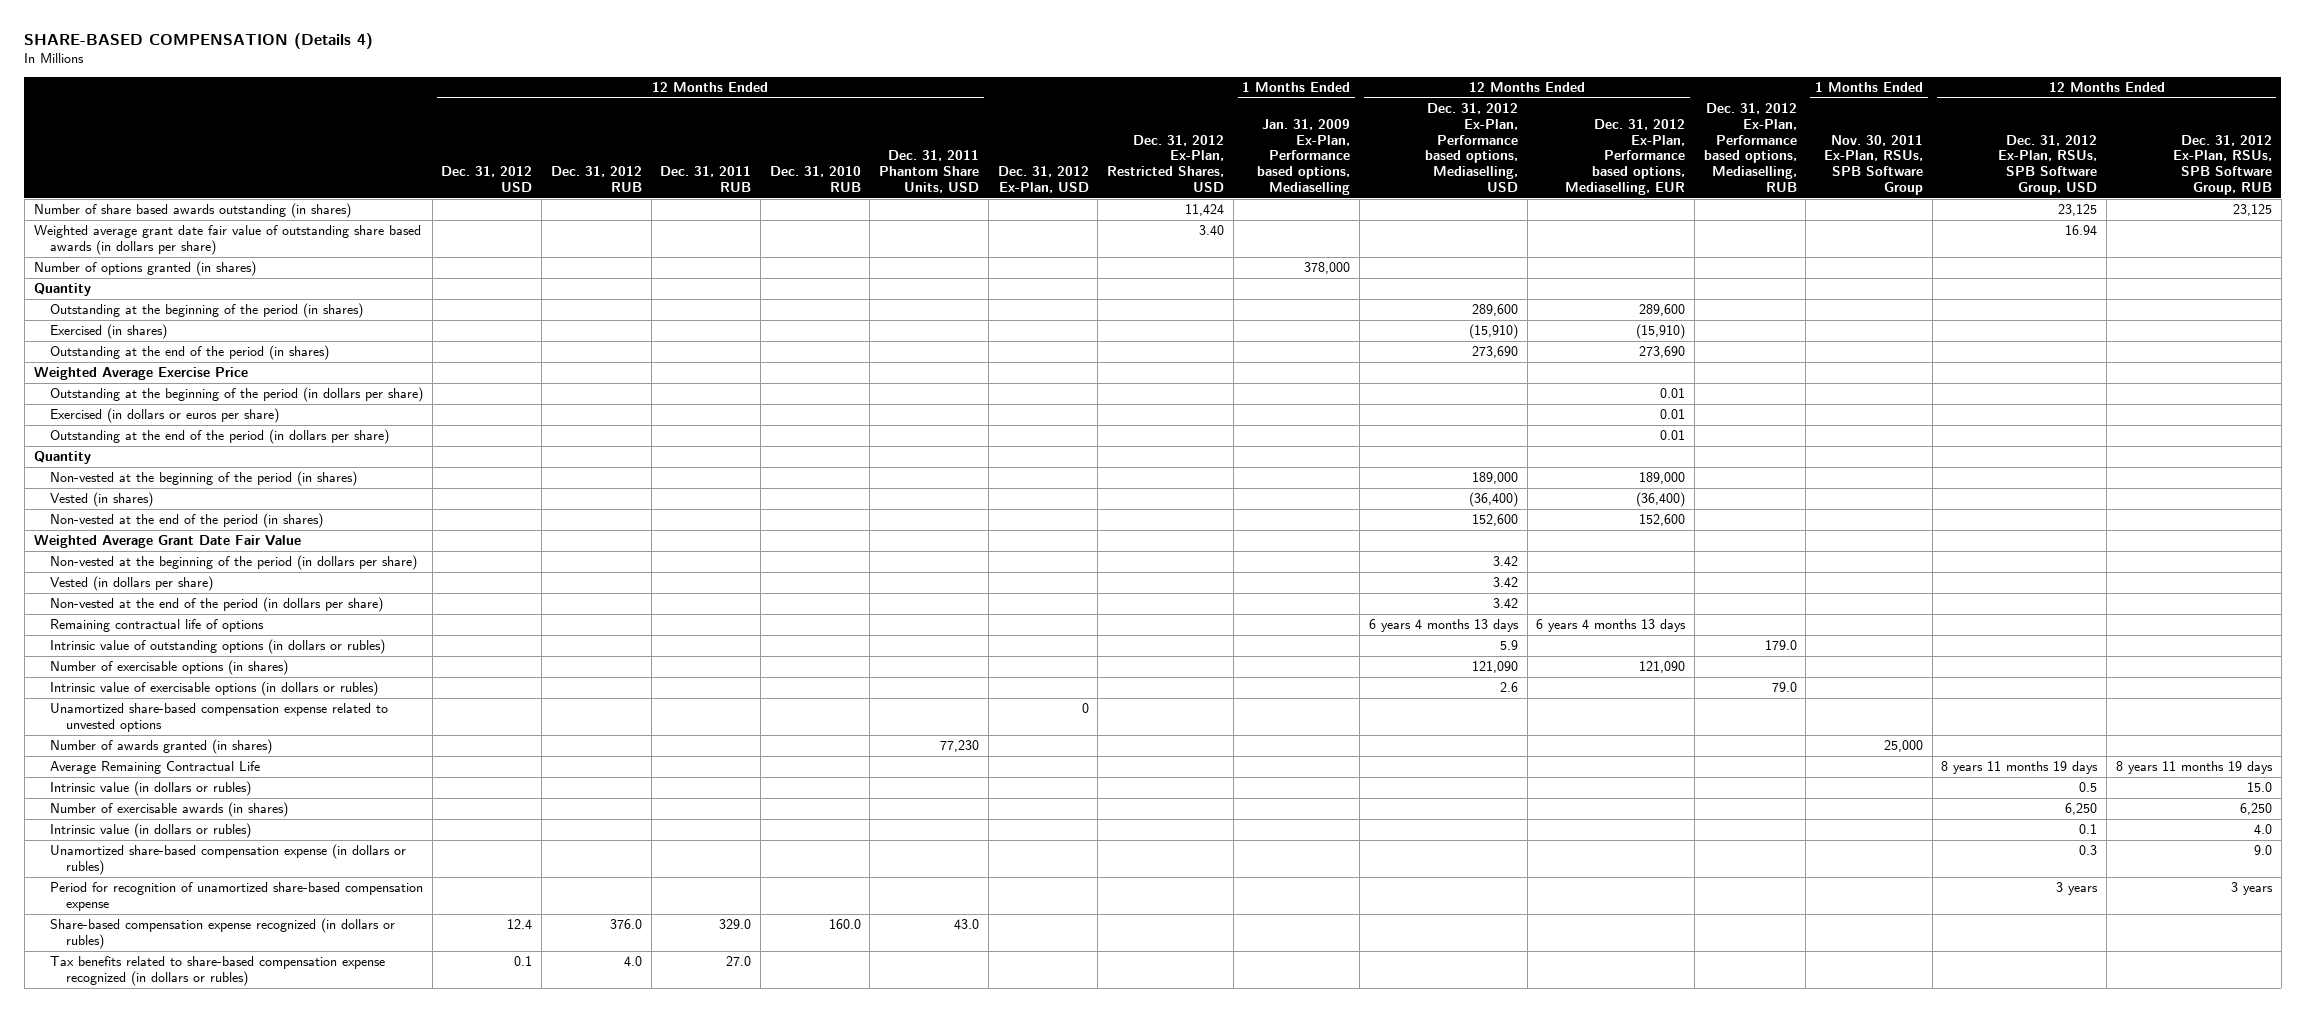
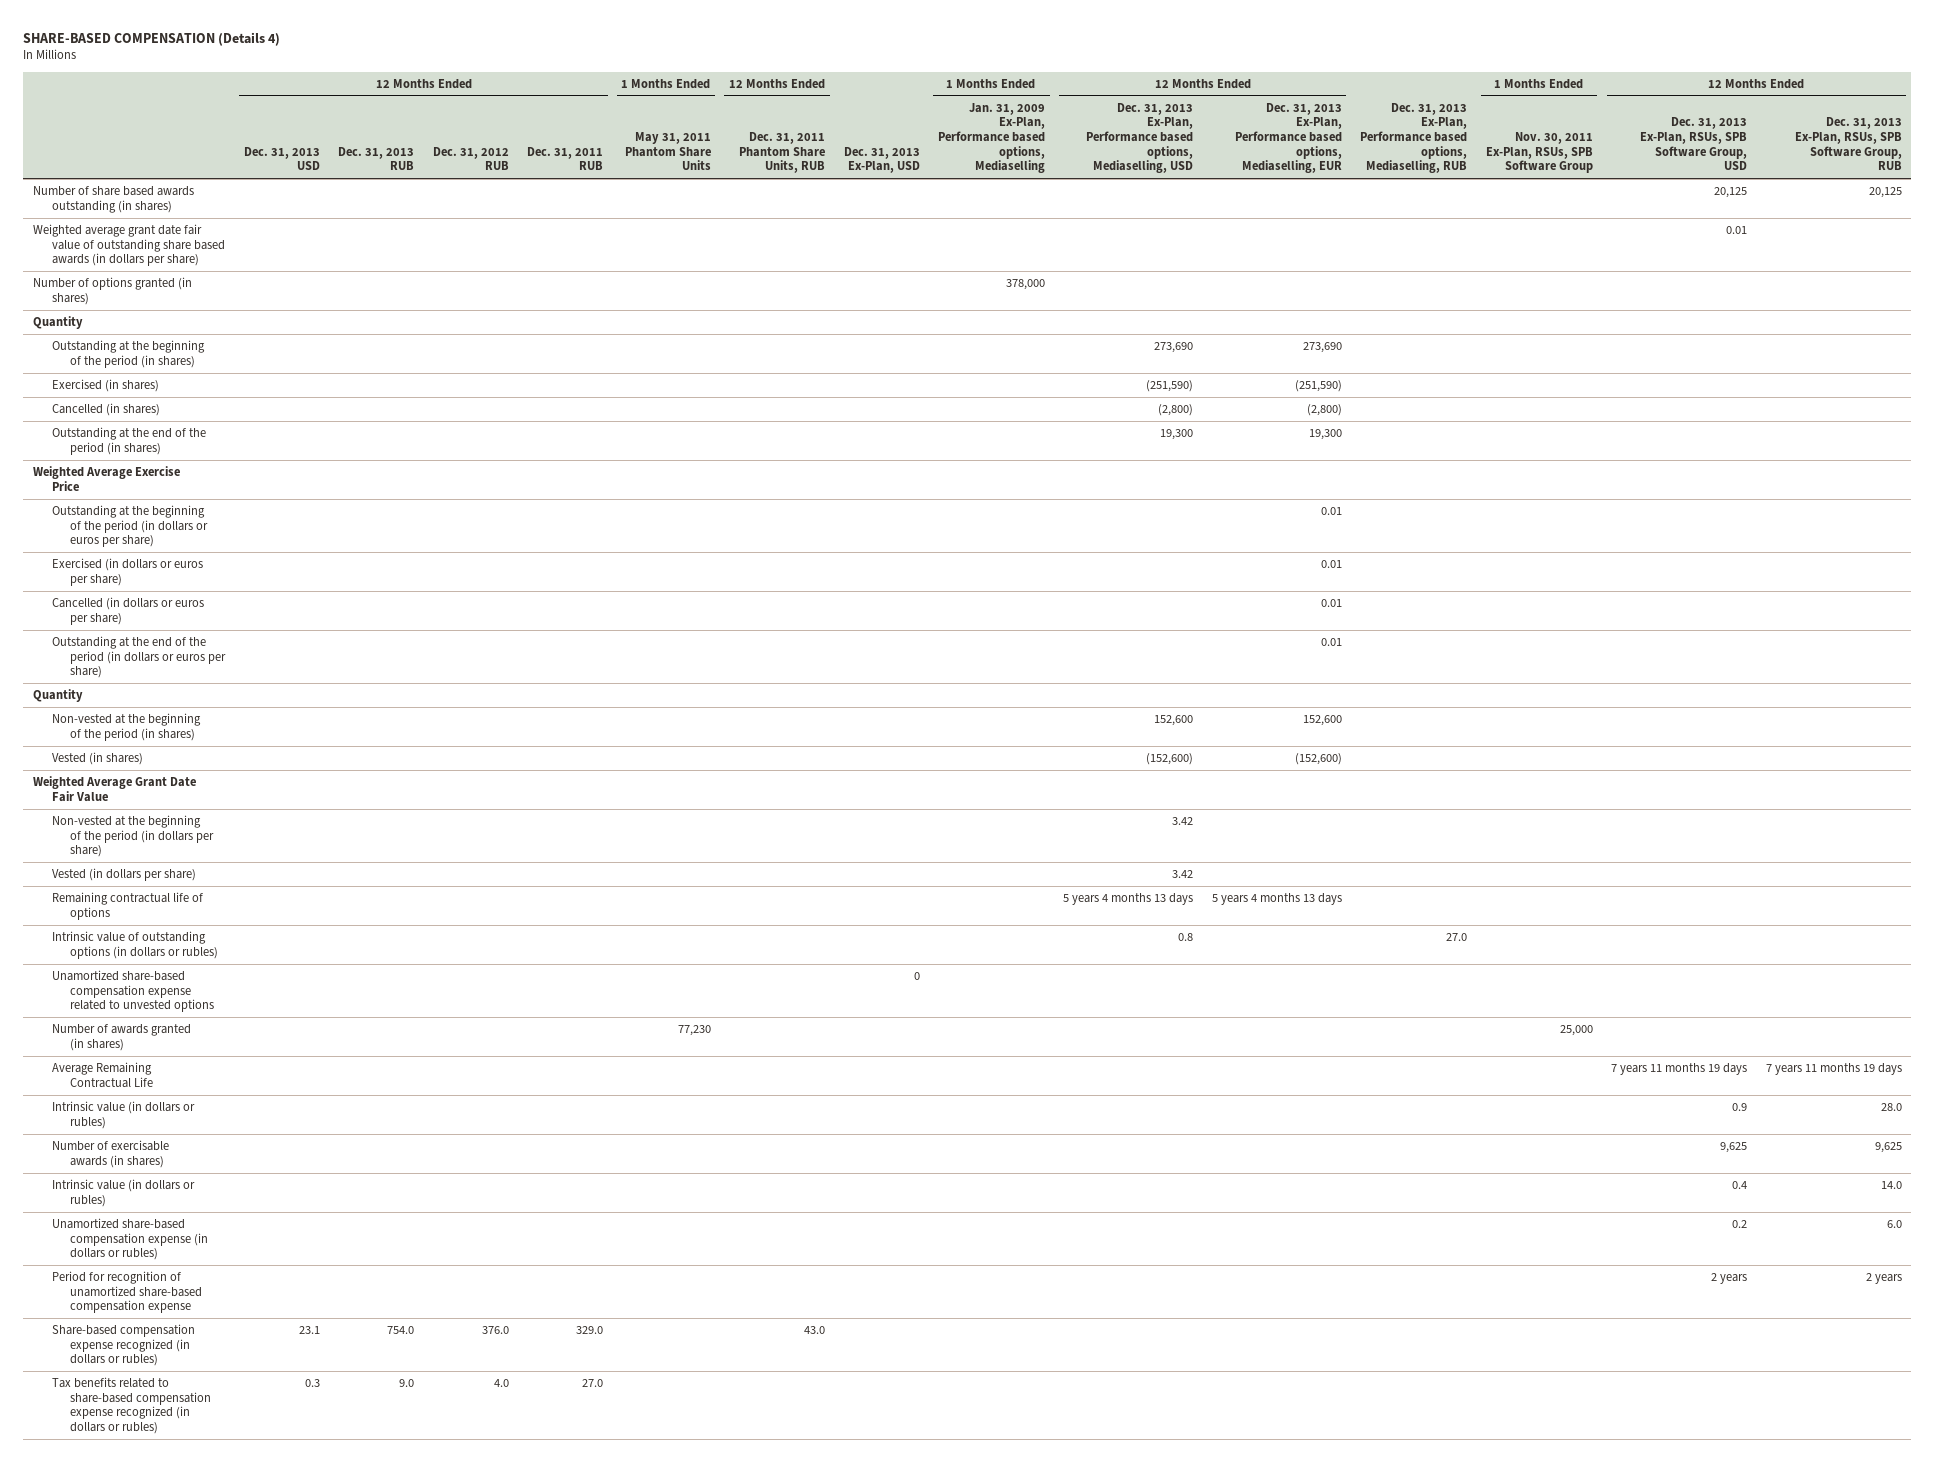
- | 12 Months Ended Dec. 31, 2012 USD | 12 Months Ended Dec. 31, 2012 RUB | 12 Months Ended Dec. 31, 2011 RUB | 12 Months Ended Dec. 31, 2010 RUB | 12 Months Ended Dec. 31, 2011 Phantom Share Units, USD | Dec. 31, 2012 Ex-Plan, USD | Dec. 31, 2012 Ex-Plan, Restricted Shares, USD | 1 Months Ended Jan. 31, 2009 Ex-Plan, Performance based options, Mediaselling | 12 Months Ended Dec. 31, 2012 Ex-Plan, Performance based options, Mediaselling, USD | 12 Months Ended Dec. 31, 2012 Ex-Plan, Performance based options, Mediaselling, EUR | Dec. 31, 2012 Ex-Plan, Performance based options, Mediaselling, RUB | 1 Months Ended Nov. 30, 2011 Ex-Plan, RSUs, SPB Software Group | 12 Months Ended Dec. 31, 2012 Ex-Plan, RSUs, SPB Software Group, USD | 12 Months Ended Dec. 31, 2012 Ex-Plan, RSUs, SPB Software Group, RUB
+ | 12 Months Ended Dec. 31, 2013 USD | 12 Months Ended Dec. 31, 2013 RUB | 12 Months Ended Dec. 31, 2012 RUB | 12 Months Ended Dec. 31, 2011 RUB | 1 Months Ended May 31, 2011 Phantom Share Units | 12 Months Ended Dec. 31, 2011 Phantom Share Units, RUB | Dec. 31, 2013 Ex-Plan, USD | 1 Months Ended Jan. 31, 2009 Ex-Plan, Performance based options, Mediaselling | 12 Months Ended Dec. 31, 2013 Ex-Plan, Performance based options, Mediaselling, USD | 12 Months Ended Dec. 31, 2013 Ex-Plan, Performance based options, Mediaselling, EUR | Dec. 31, 2013 Ex-Plan, Performance based options, Mediaselling, RUB | 1 Months Ended Nov. 30, 2011 Ex-Plan, RSUs, SPB Software Group | 12 Months Ended Dec. 31, 2013 Ex-Plan, RSUs, SPB Software Group, USD | 12 Months Ended Dec. 31, 2013 Ex-Plan, RSUs, SPB Software Group, RUB
+ Cancelled (in shares) | | | | | | | | | (2,800) | (2,800) | | | |
- Outstanding at the beginning of the period (in dollars per share) | | | | | | | | | | 0.01 | | | |
+ Outstanding at the beginning of the period (in dollars or euros per share) | | | | | | | | | | 0.01 | | | |
- Outstanding at the end of the period (in dollars per share) | | | | | | | | | | 0.01 | | | |
+ Cancelled (in dollars or euros per share) | | | | | | | | | | 0.01 | | | |
+ Outstanding at the end of the period (in dollars or euros per share) | | | | | | | | | | 0.01 | | | |
- Non-vested at the end of the period (in shares) | | | | | | | | | 152,600 | 152,600 | | | |
- Non-vested at the end of the period (in dollars per share) | | | | | | | | | 3.42 | | | | |
- Number of exercisable options (in shares) | | | | | | | | | 121,090 | 121,090 | | | |
- Intrinsic value of exercisable options (in dollars or rubles) | | | | | | | | | 2.6 | | 79.0 | | |

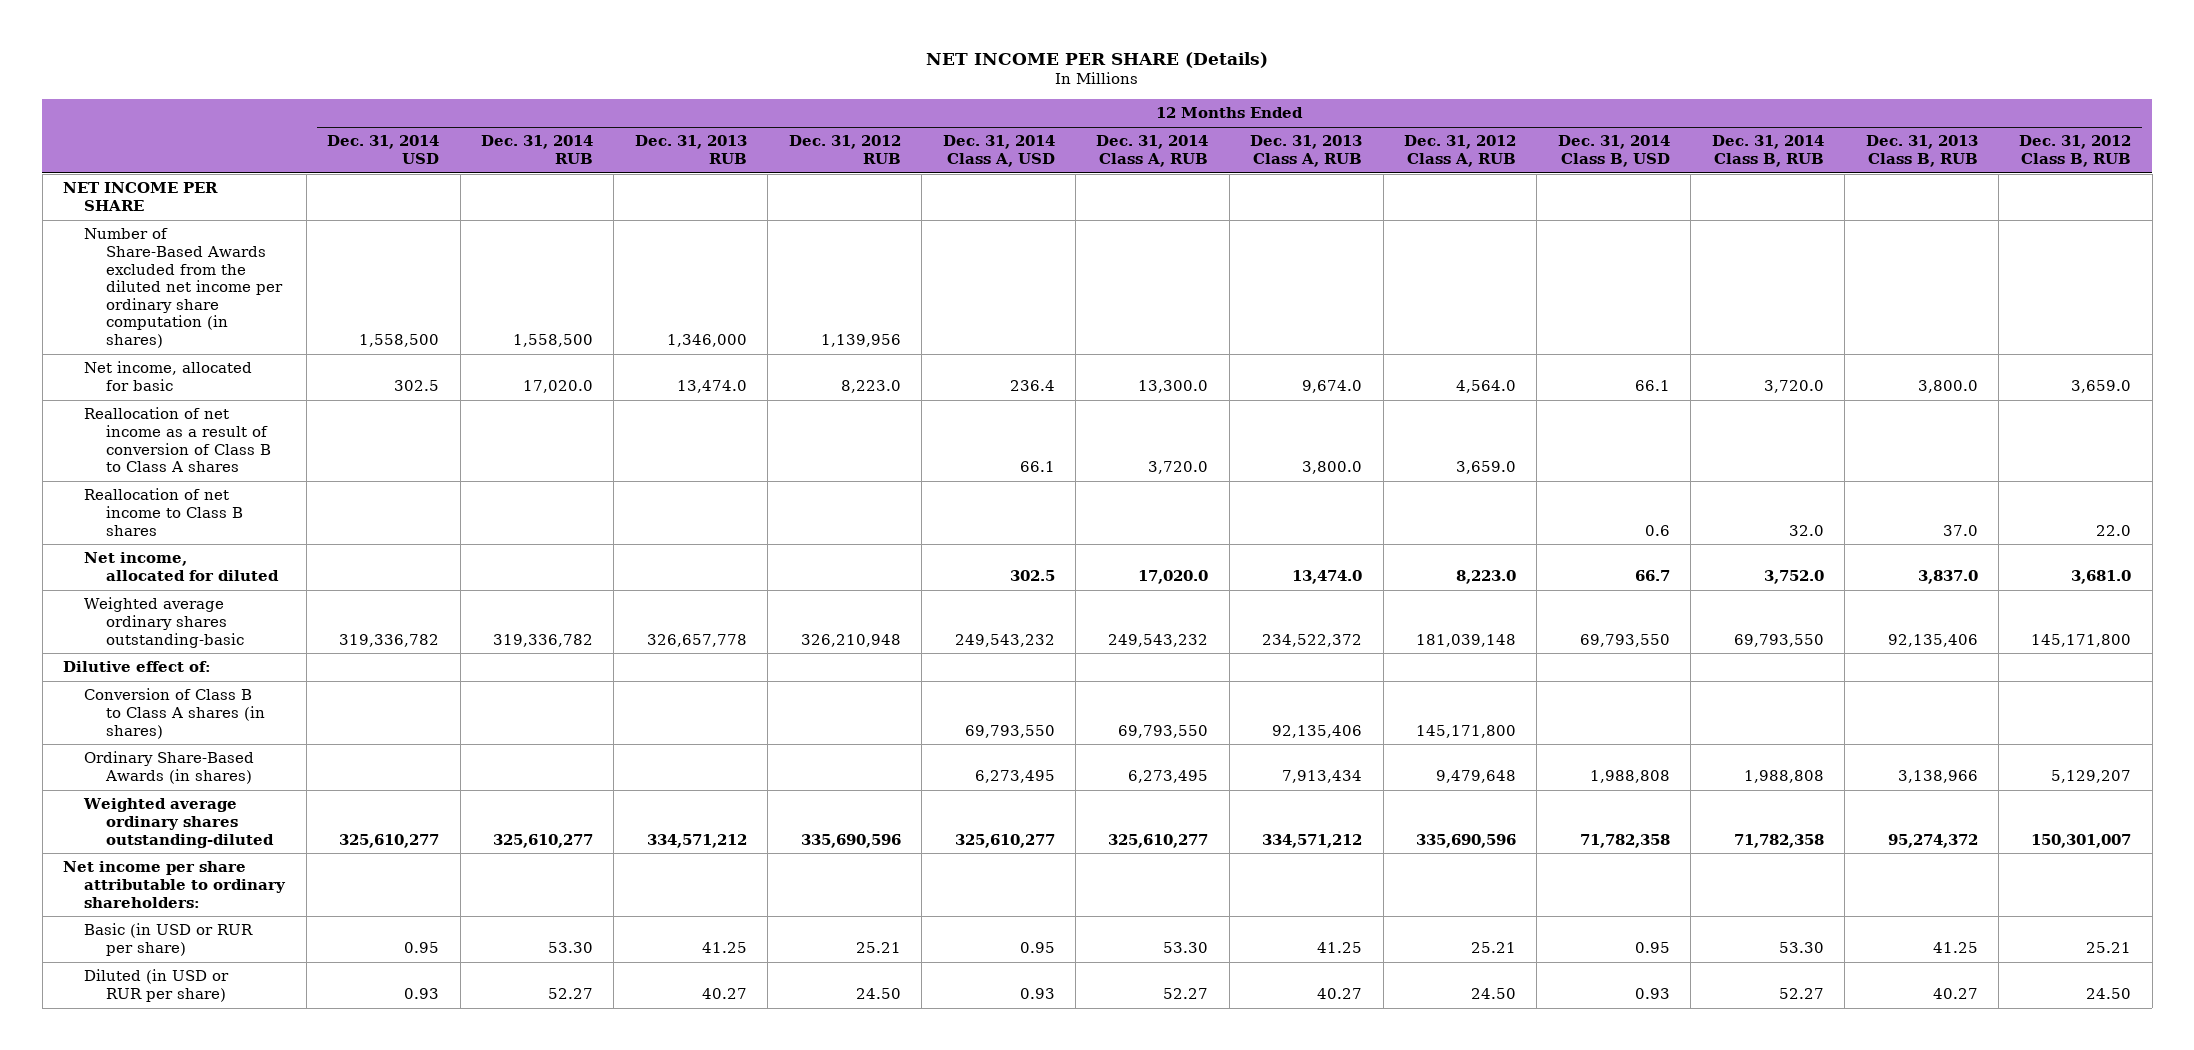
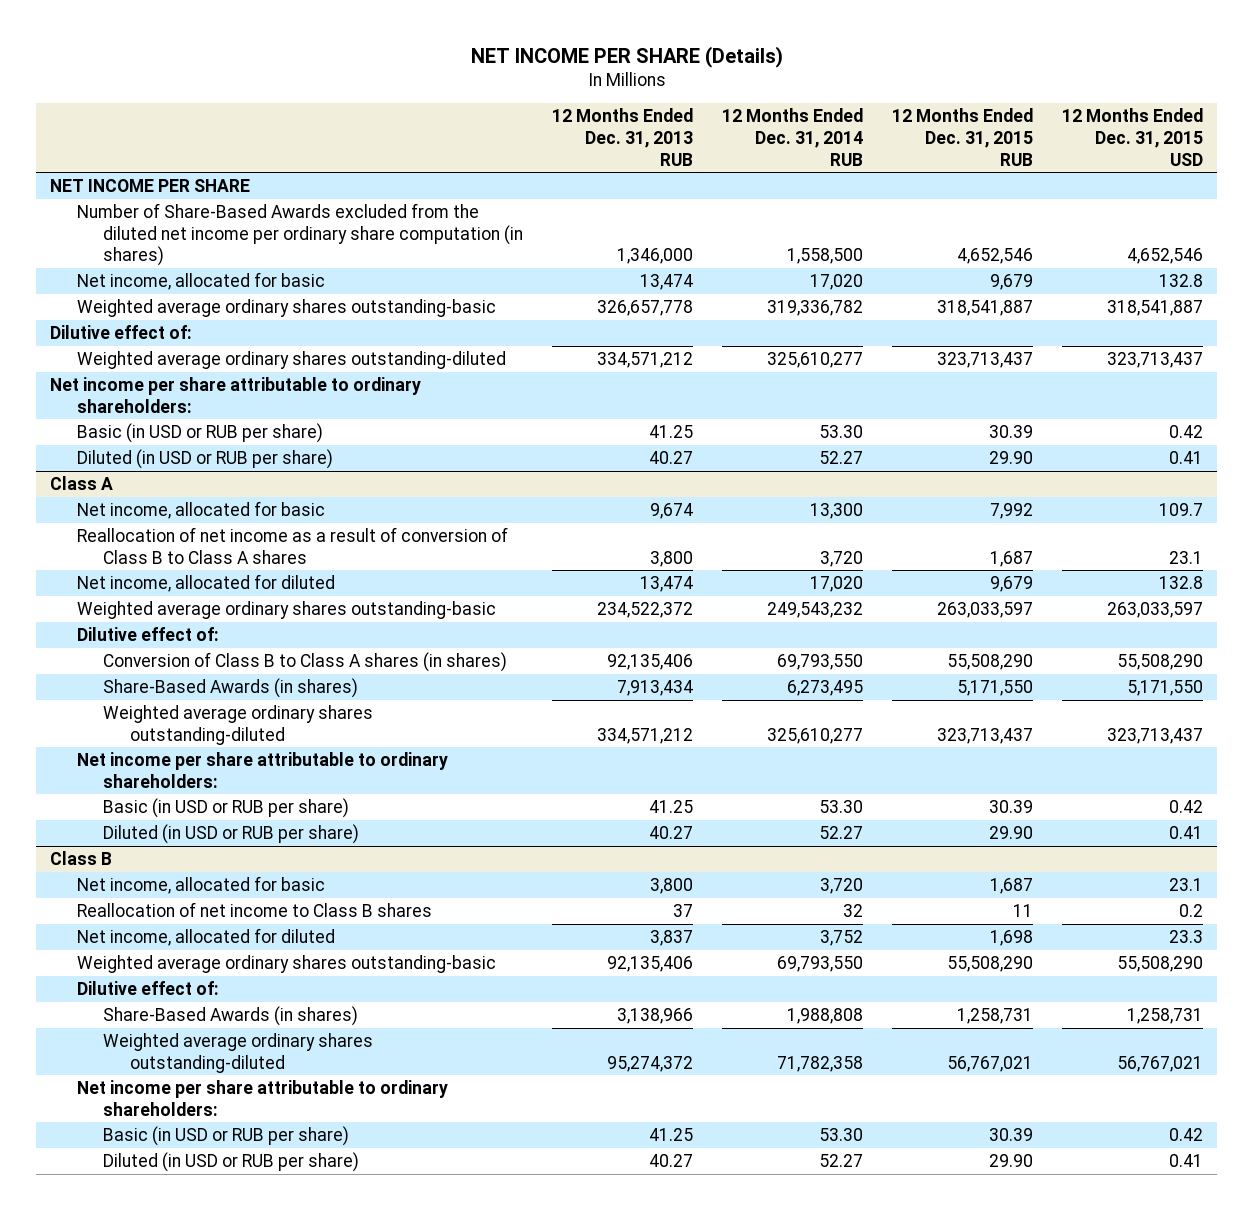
- | 12 Months Ended Dec. 31, 2014 USD | 12 Months Ended Dec. 31, 2014 RUB | 12 Months Ended Dec. 31, 2013 RUB | 12 Months Ended Dec. 31, 2012 RUB | 12 Months Ended Dec. 31, 2014 Class A, USD | 12 Months Ended Dec. 31, 2014 Class A, RUB | 12 Months Ended Dec. 31, 2013 Class A, RUB | 12 Months Ended Dec. 31, 2012 Class A, RUB | 12 Months Ended Dec. 31, 2014 Class B, USD | 12 Months Ended Dec. 31, 2014 Class B, RUB | 12 Months Ended Dec. 31, 2013 Class B, RUB | 12 Months Ended Dec. 31, 2012 Class B, RUB
+ | 12 Months Ended Dec. 31, 2013 RUB | 12 Months Ended Dec. 31, 2014 RUB | 12 Months Ended Dec. 31, 2015 RUB | 12 Months Ended Dec. 31, 2015 USD
- Net income, allocated for basic | 302.5 | 17,020.0 | 13,474.0 | 8,223.0 | 236.4 | 13,300.0 | 9,674.0 | 4,564.0 | 66.1 | 3,720.0 | 3,800.0 | 3,659.0
- Reallocation of net income as a result of conversion of Class B to Class A shares | | | | | 66.1 | 3,720.0 | 3,800.0 | 3,659.0 | | | |
- Reallocation of net income to Class B shares | | | | | | | | | 0.6 | 32.0 | 37.0 | 22.0
- Net income, allocated for diluted | | | | | 302.5 | 17,020.0 | 13,474.0 | 8,223.0 | 66.7 | 3,752.0 | 3,837.0 | 3,681.0
+ Net income, allocated for basic | 13,474 | 17,020 | 9,679 | 132.8
- Conversion of Class B to Class A shares (in shares) | | | | | 69,793,550 | 69,793,550 | 92,135,406 | 145,171,800 | | | |
- Ordinary Share-Based Awards (in shares) | | | | | 6,273,495 | 6,273,495 | 7,913,434 | 9,479,648 | 1,988,808 | 1,988,808 | 3,138,966 | 5,129,207
- Basic (in USD or RUR per share) | 0.95 | 53.30 | 41.25 | 25.21 | 0.95 | 53.30 | 41.25 | 25.21 | 0.95 | 53.30 | 41.25 | 25.21
- Diluted (in USD or RUR per share) | 0.93 | 52.27 | 40.27 | 24.50 | 0.93 | 52.27 | 40.27 | 24.50 | 0.93 | 52.27 | 40.27 | 24.50
+ Basic (in USD or RUB per share) | 41.25 | 53.30 | 30.39 | 0.42
+ Diluted (in USD or RUB per share) | 40.27 | 52.27 | 29.90 | 0.41
+ Class A
+ Net income, allocated for basic | 9,674 | 13,300 | 7,992 | 109.7
+ Reallocation of net income as a result of conversion of Class B to Class A shares | 3,800 | 3,720 | 1,687 | 23.1
+ Net income, allocated for diluted | 13,474 | 17,020 | 9,679 | 132.8
+ Weighted average ordinary shares outstanding-basic | 234,522,372 | 249,543,232 | 263,033,597 | 263,033,597
+ Dilutive effect of:
+ Conversion of Class B to Class A shares (in shares) | 92,135,406 | 69,793,550 | 55,508,290 | 55,508,290
+ Share-Based Awards (in shares) | 7,913,434 | 6,273,495 | 5,171,550 | 5,171,550
+ Weighted average ordinary shares outstanding-diluted | 334,571,212 | 325,610,277 | 323,713,437 | 323,713,437
+ Net income per share attributable to ordinary shareholders:
+ Basic (in USD or RUB per share) | 41.25 | 53.30 | 30.39 | 0.42
+ Diluted (in USD or RUB per share) | 40.27 | 52.27 | 29.90 | 0.41
+ Class B
+ Net income, allocated for basic | 3,800 | 3,720 | 1,687 | 23.1
+ Reallocation of net income to Class B shares | 37 | 32 | 11 | 0.2
+ Net income, allocated for diluted | 3,837 | 3,752 | 1,698 | 23.3
+ Weighted average ordinary shares outstanding-basic | 92,135,406 | 69,793,550 | 55,508,290 | 55,508,290
+ Dilutive effect of:
+ Share-Based Awards (in shares) | 3,138,966 | 1,988,808 | 1,258,731 | 1,258,731
+ Weighted average ordinary shares outstanding-diluted | 95,274,372 | 71,782,358 | 56,767,021 | 56,767,021
+ Net income per share attributable to ordinary shareholders:
+ Basic (in USD or RUB per share) | 41.25 | 53.30 | 30.39 | 0.42
+ Diluted (in USD or RUB per share) | 40.27 | 52.27 | 29.90 | 0.41

